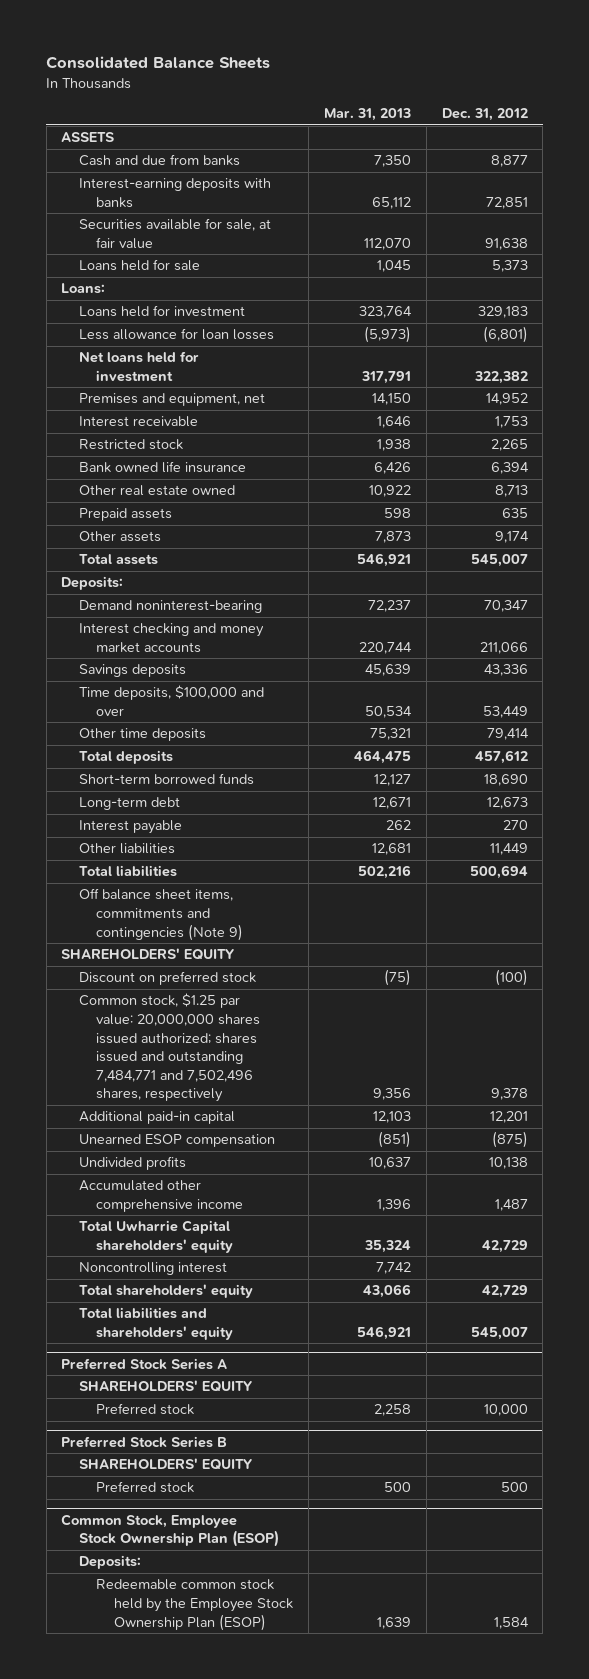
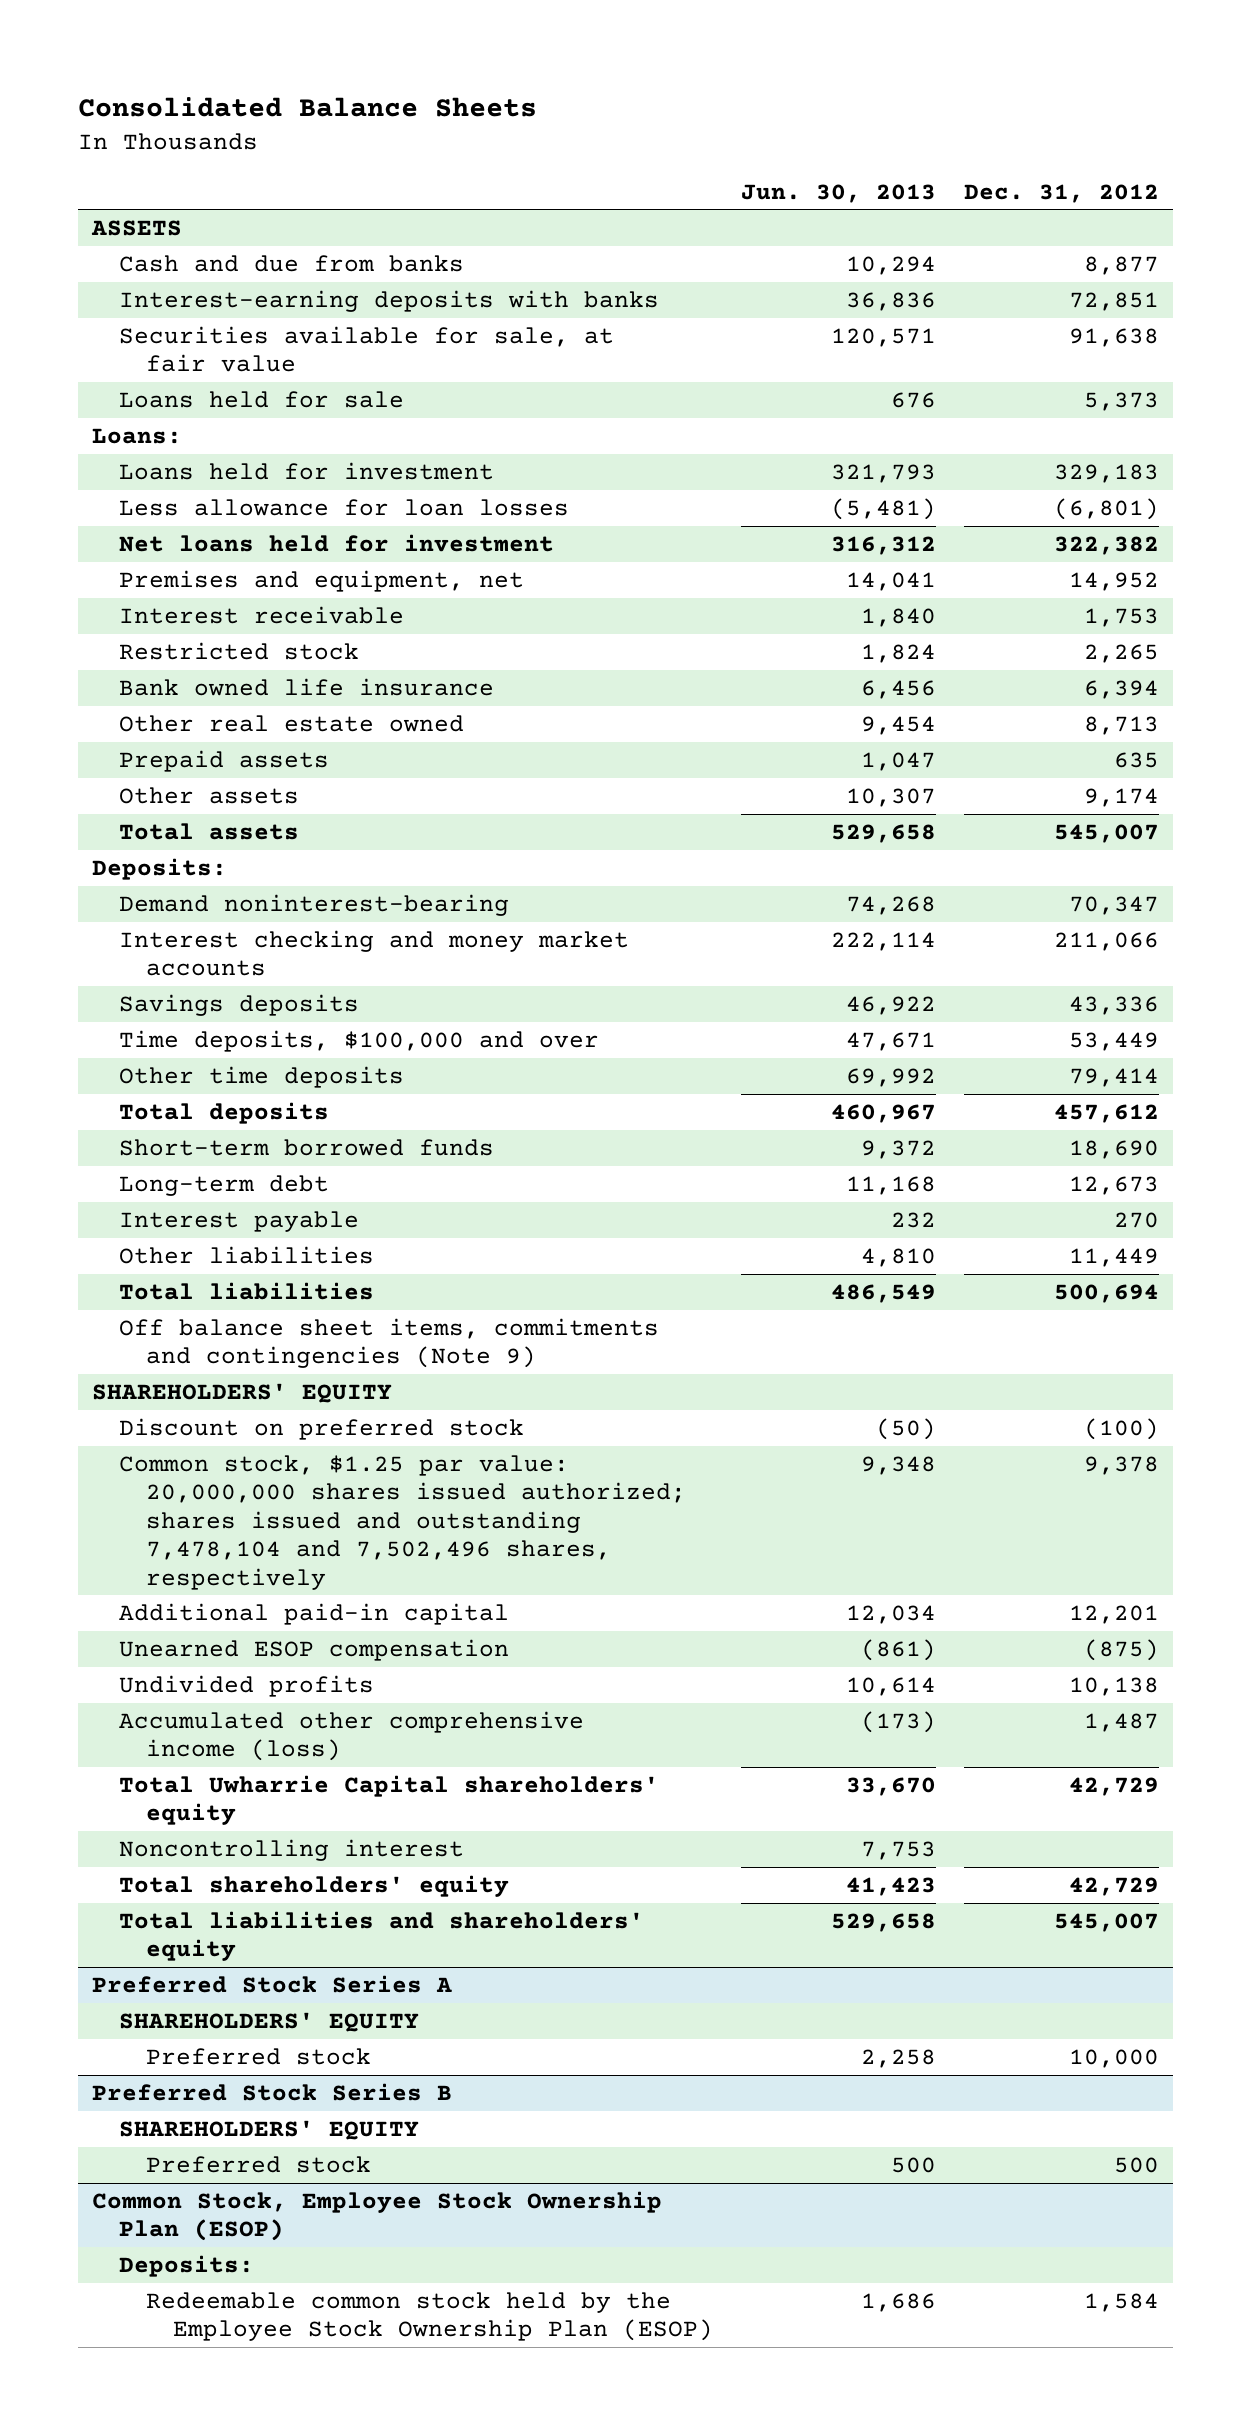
- | Mar. 31, 2013 | Dec. 31, 2012
+ | Jun. 30, 2013 | Dec. 31, 2012
- Common stock, $1.25 par value: 20,000,000 shares issued authorized; shares issued and outstanding 7,484,771 and 7,502,496 shares, respectively | 9,356 | 9,378
+ Common stock, $1.25 par value: 20,000,000 shares issued authorized; shares issued and outstanding 7,478,104 and 7,502,496 shares, respectively | 9,348 | 9,378
- Accumulated other comprehensive income | 1,396 | 1,487
+ Accumulated other comprehensive income (loss) | (173) | 1,487

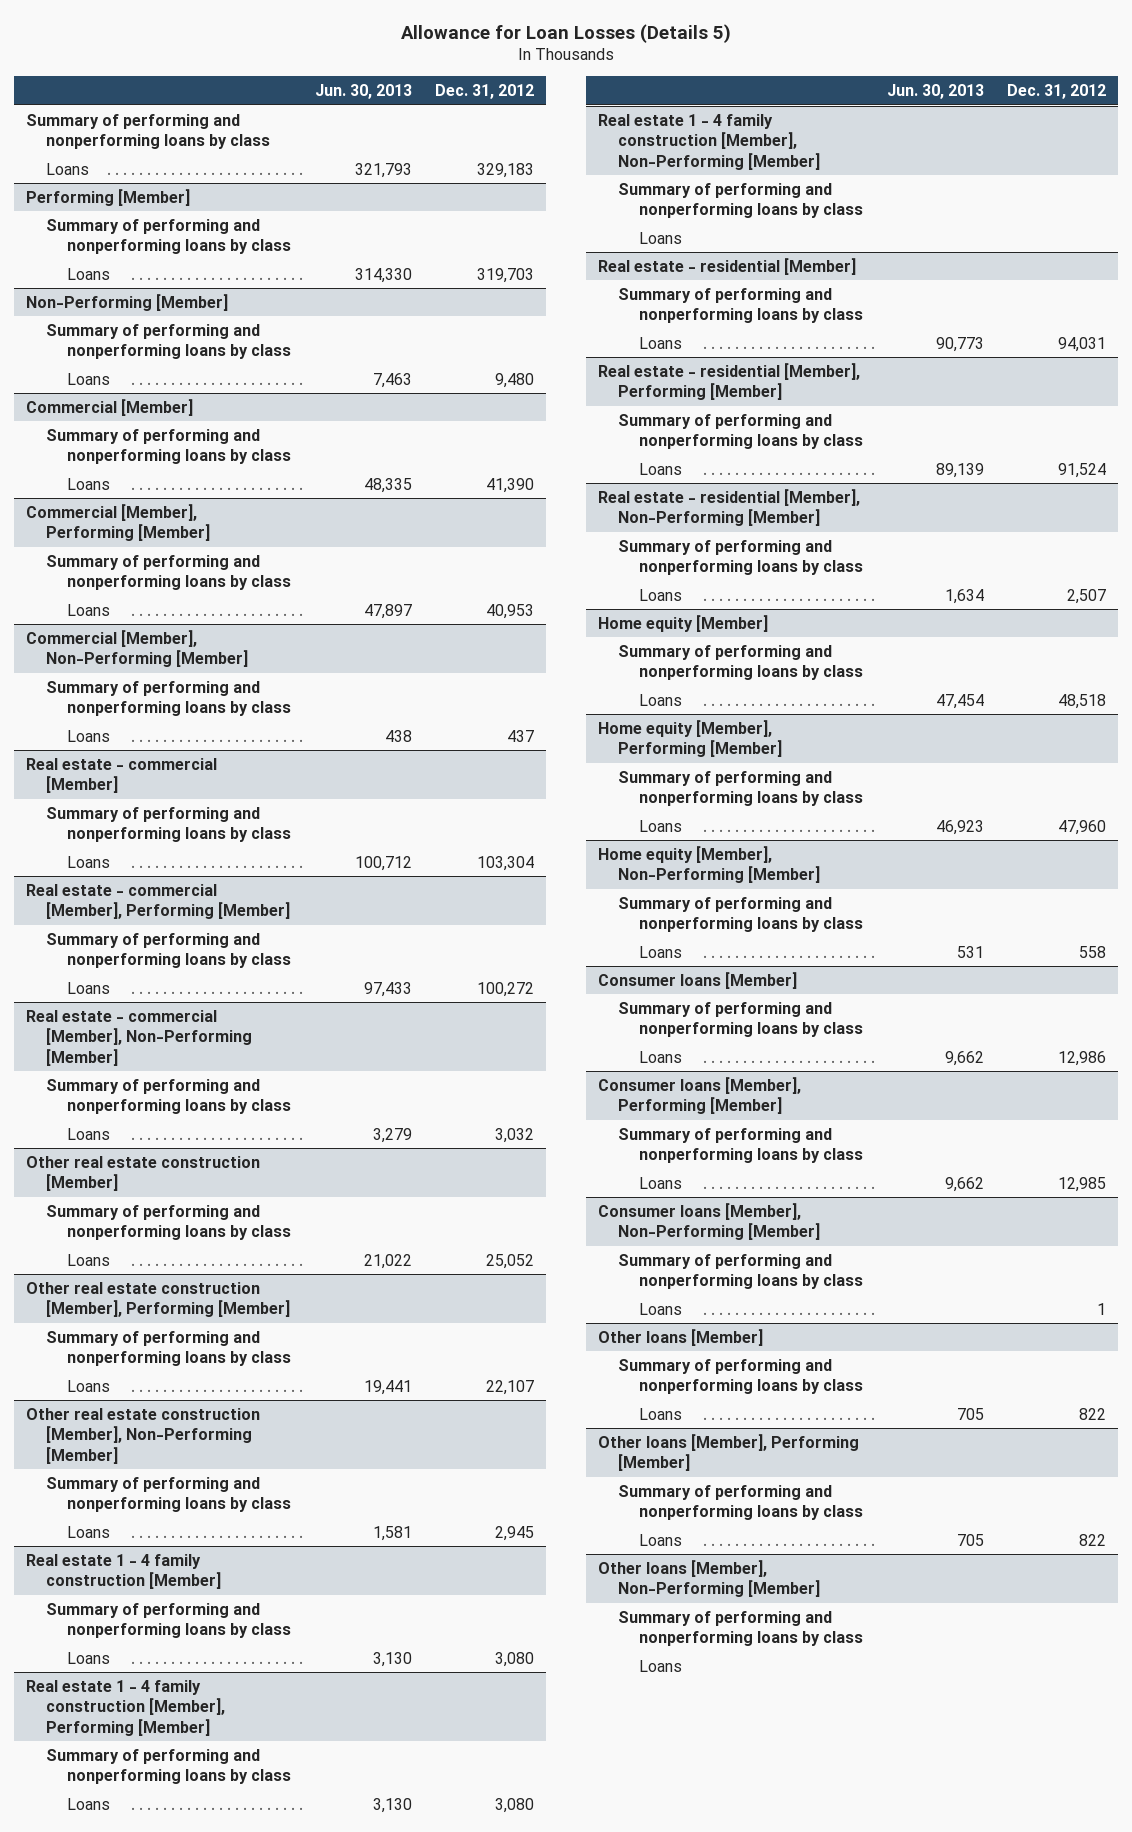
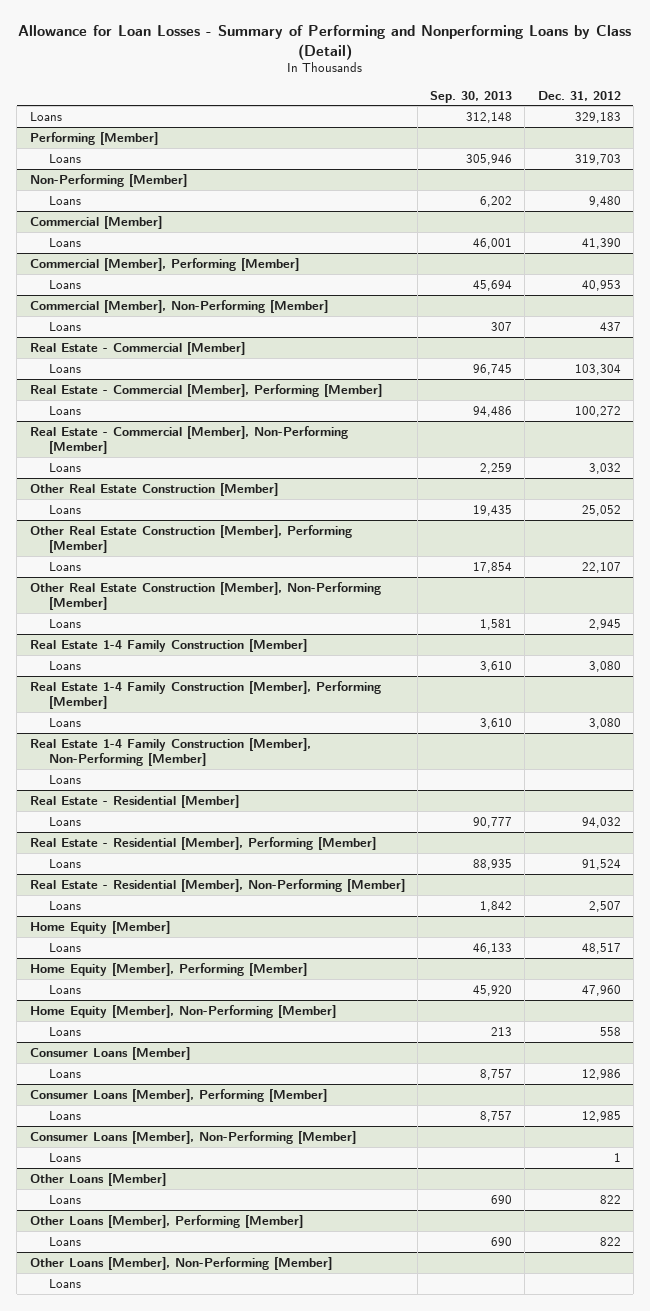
- Allowance for Loan Losses (Details 5)
+ Allowance for Loan Losses - Summary of Performing and Nonperforming Loans by Class (Detail)
- | Jun. 30, 2013 | Dec. 31, 2012
+ | Sep. 30, 2013 | Dec. 31, 2012
- Summary of performing and nonperforming loans by class
@ Performing [Member]
- Summary of performing and nonperforming loans by class
@ Non-Performing [Member]
- Summary of performing and nonperforming loans by class
@ Commercial [Member]
- Summary of performing and nonperforming loans by class
@ Commercial [Member], Performing [Member]
- Summary of performing and nonperforming loans by class
@ Commercial [Member], Non-Performing [Member]
- Summary of performing and nonperforming loans by class
- Real estate - commercial [Member]
- Summary of performing and nonperforming loans by class
+ Real Estate - Commercial [Member]
- Real estate - commercial [Member], Performing [Member]
- Summary of performing and nonperforming loans by class
+ Real Estate - Commercial [Member], Performing [Member]
- Real estate - commercial [Member], Non-Performing [Member]
- Summary of performing and nonperforming loans by class
+ Real Estate - Commercial [Member], Non-Performing [Member]
- Other real estate construction [Member]
- Summary of performing and nonperforming loans by class
+ Other Real Estate Construction [Member]
- Other real estate construction [Member], Performing [Member]
- Summary of performing and nonperforming loans by class
+ Other Real Estate Construction [Member], Performing [Member]
- Other real estate construction [Member], Non-Performing [Member]
- Summary of performing and nonperforming loans by class
+ Other Real Estate Construction [Member], Non-Performing [Member]
- Real estate 1 - 4 family construction [Member]
- Summary of performing and nonperforming loans by class
+ Real Estate 1-4 Family Construction [Member]
- Real estate 1 - 4 family construction [Member], Performing [Member]
- Summary of performing and nonperforming loans by class
+ Real Estate 1-4 Family Construction [Member], Performing [Member]
- Real estate 1 - 4 family construction [Member], Non-Performing [Member]
- Summary of performing and nonperforming loans by class
+ Real Estate 1-4 Family Construction [Member], Non-Performing [Member]
- Real estate - residential [Member]
- Summary of performing and nonperforming loans by class
- Loans | 90,773 | 94,031
- Real estate - residential [Member], Performing [Member]
- Summary of performing and nonperforming loans by class
+ Real Estate - Residential [Member]
+ Loans | 90,777 | 94,032
+ Real Estate - Residential [Member], Performing [Member]
- Real estate - residential [Member], Non-Performing [Member]
- Summary of performing and nonperforming loans by class
+ Real Estate - Residential [Member], Non-Performing [Member]
- Home equity [Member]
- Summary of performing and nonperforming loans by class
- Loans | 47,454 | 48,518
- Home equity [Member], Performing [Member]
- Summary of performing and nonperforming loans by class
+ Home Equity [Member]
+ Loans | 46,133 | 48,517
+ Home Equity [Member], Performing [Member]
- Home equity [Member], Non-Performing [Member]
- Summary of performing and nonperforming loans by class
+ Home Equity [Member], Non-Performing [Member]
- Consumer loans [Member]
- Summary of performing and nonperforming loans by class
+ Consumer Loans [Member]
- Consumer loans [Member], Performing [Member]
- Summary of performing and nonperforming loans by class
+ Consumer Loans [Member], Performing [Member]
- Consumer loans [Member], Non-Performing [Member]
- Summary of performing and nonperforming loans by class
+ Consumer Loans [Member], Non-Performing [Member]
- Other loans [Member]
- Summary of performing and nonperforming loans by class
+ Other Loans [Member]
- Other loans [Member], Performing [Member]
- Summary of performing and nonperforming loans by class
+ Other Loans [Member], Performing [Member]
- Other loans [Member], Non-Performing [Member]
- Summary of performing and nonperforming loans by class
+ Other Loans [Member], Non-Performing [Member]

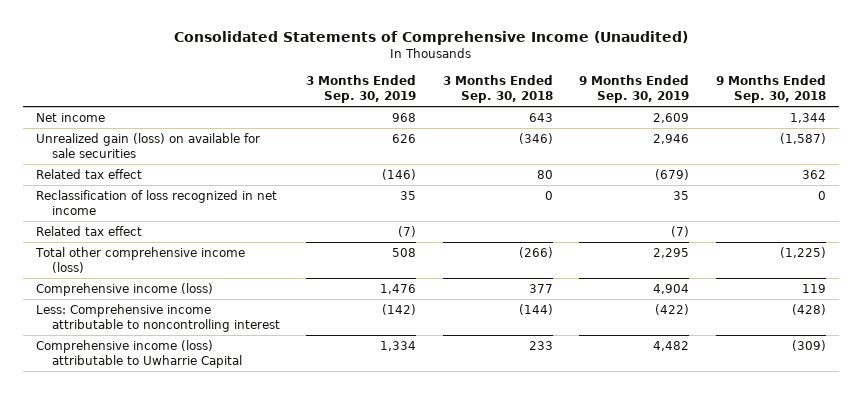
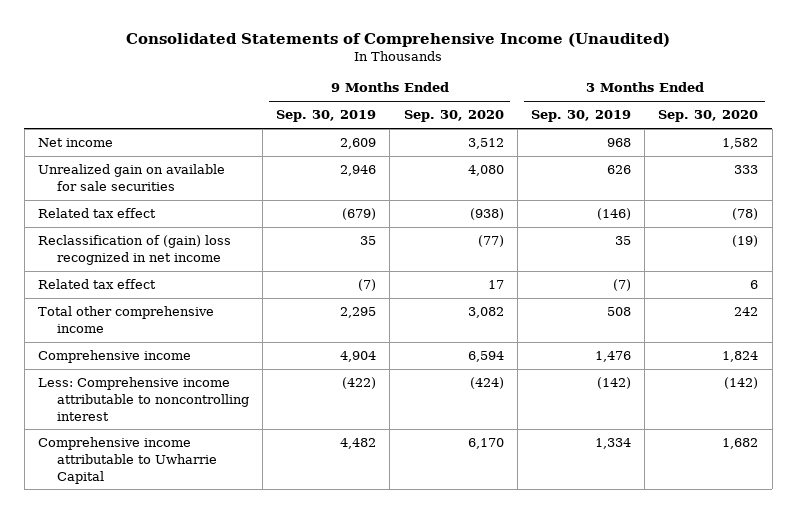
- | 3 Months Ended Sep. 30, 2019 | 3 Months Ended Sep. 30, 2018 | 9 Months Ended Sep. 30, 2019 | 9 Months Ended Sep. 30, 2018
+ | 9 Months Ended Sep. 30, 2019 | 9 Months Ended Sep. 30, 2020 | 3 Months Ended Sep. 30, 2019 | 3 Months Ended Sep. 30, 2020
- Unrealized gain (loss) on available for sale securities | 626 | (346) | 2,946 | (1,587)
+ Unrealized gain on available for sale securities | 2,946 | 4,080 | 626 | 333
- Reclassification of loss recognized in net income | 35 | 0 | 35 | 0
+ Reclassification of (gain) loss recognized in net income | 35 | (77) | 35 | (19)
- Total other comprehensive income (loss) | 508 | (266) | 2,295 | (1,225)
- Comprehensive income (loss) | 1,476 | 377 | 4,904 | 119
+ Total other comprehensive income | 2,295 | 3,082 | 508 | 242
+ Comprehensive income | 4,904 | 6,594 | 1,476 | 1,824
- Comprehensive income (loss) attributable to Uwharrie Capital | 1,334 | 233 | 4,482 | (309)
+ Comprehensive income attributable to Uwharrie Capital | 4,482 | 6,170 | 1,334 | 1,682

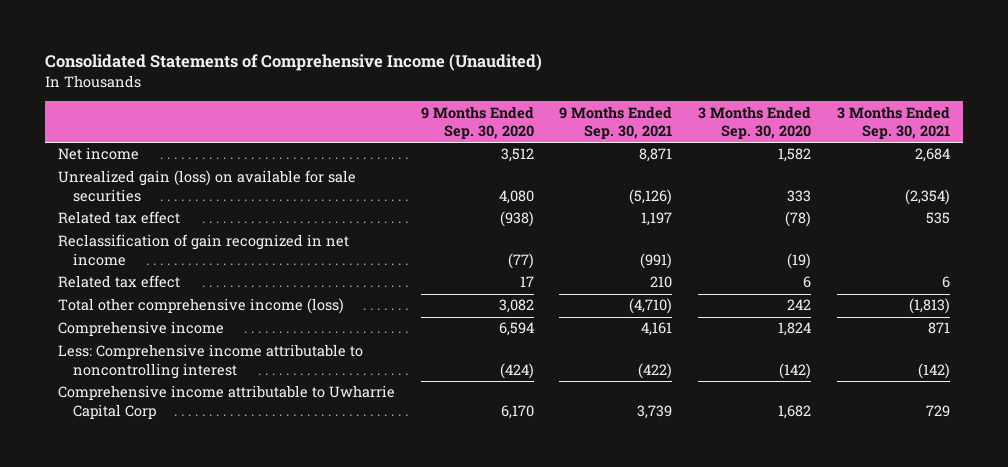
- | 9 Months Ended Sep. 30, 2019 | 9 Months Ended Sep. 30, 2020 | 3 Months Ended Sep. 30, 2019 | 3 Months Ended Sep. 30, 2020
+ | 9 Months Ended Sep. 30, 2020 | 9 Months Ended Sep. 30, 2021 | 3 Months Ended Sep. 30, 2020 | 3 Months Ended Sep. 30, 2021
- Unrealized gain on available for sale securities | 2,946 | 4,080 | 626 | 333
+ Unrealized gain (loss) on available for sale securities | 4,080 | (5,126) | 333 | (2,354)
- Reclassification of (gain) loss recognized in net income | 35 | (77) | 35 | (19)
+ Reclassification of gain recognized in net income | (77) | (991) | (19) |
- Total other comprehensive income | 2,295 | 3,082 | 508 | 242
+ Total other comprehensive income (loss) | 3,082 | (4,710) | 242 | (1,813)
- Comprehensive income attributable to Uwharrie Capital | 4,482 | 6,170 | 1,334 | 1,682
+ Comprehensive income attributable to Uwharrie Capital Corp | 6,170 | 3,739 | 1,682 | 729

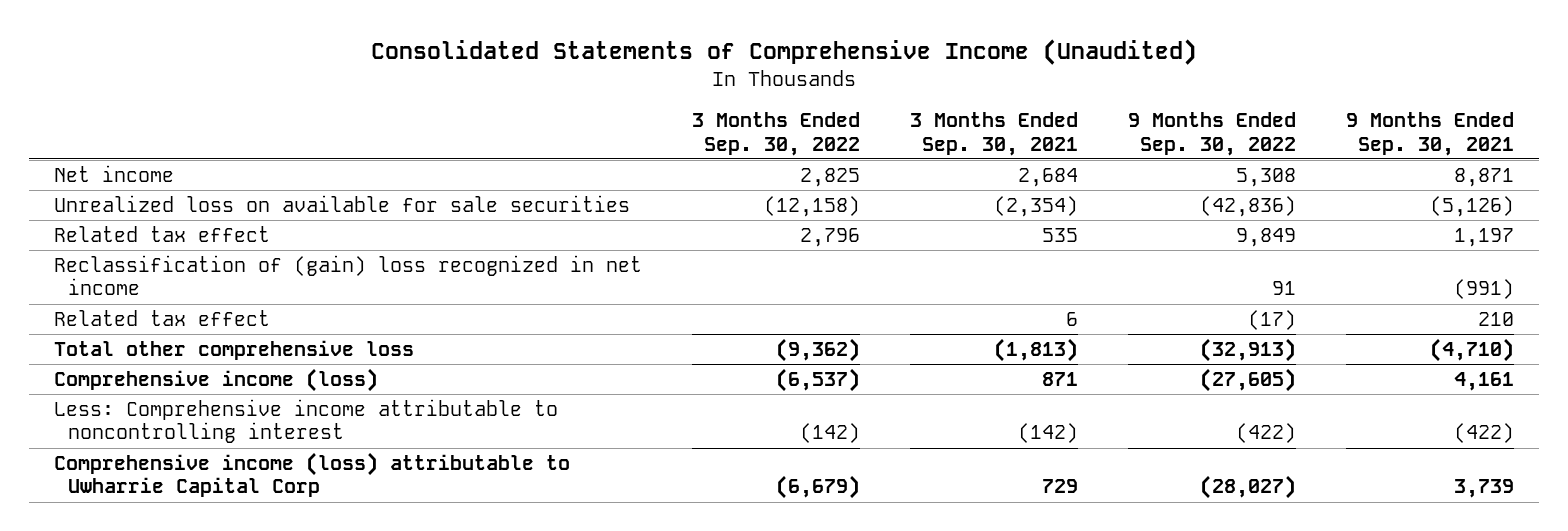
- | 9 Months Ended Sep. 30, 2020 | 9 Months Ended Sep. 30, 2021 | 3 Months Ended Sep. 30, 2020 | 3 Months Ended Sep. 30, 2021
+ | 3 Months Ended Sep. 30, 2022 | 3 Months Ended Sep. 30, 2021 | 9 Months Ended Sep. 30, 2022 | 9 Months Ended Sep. 30, 2021
- Unrealized gain (loss) on available for sale securities | 4,080 | (5,126) | 333 | (2,354)
+ Unrealized loss on available for sale securities | (12,158) | (2,354) | (42,836) | (5,126)
- Reclassification of gain recognized in net income | (77) | (991) | (19) |
+ Reclassification of (gain) loss recognized in net income | | | 91 | (991)
- Total other comprehensive income (loss) | 3,082 | (4,710) | 242 | (1,813)
- Comprehensive income | 6,594 | 4,161 | 1,824 | 871
+ Total other comprehensive loss | (9,362) | (1,813) | (32,913) | (4,710)
+ Comprehensive income (loss) | (6,537) | 871 | (27,605) | 4,161
- Comprehensive income attributable to Uwharrie Capital Corp | 6,170 | 3,739 | 1,682 | 729
+ Comprehensive income (loss) attributable to Uwharrie Capital Corp | (6,679) | 729 | (28,027) | 3,739

